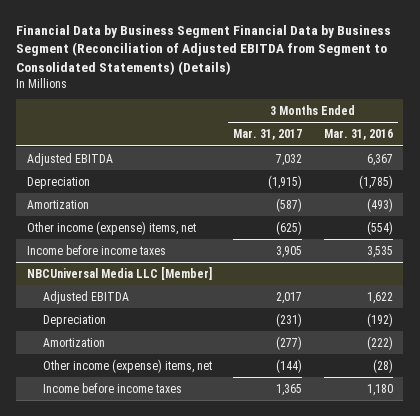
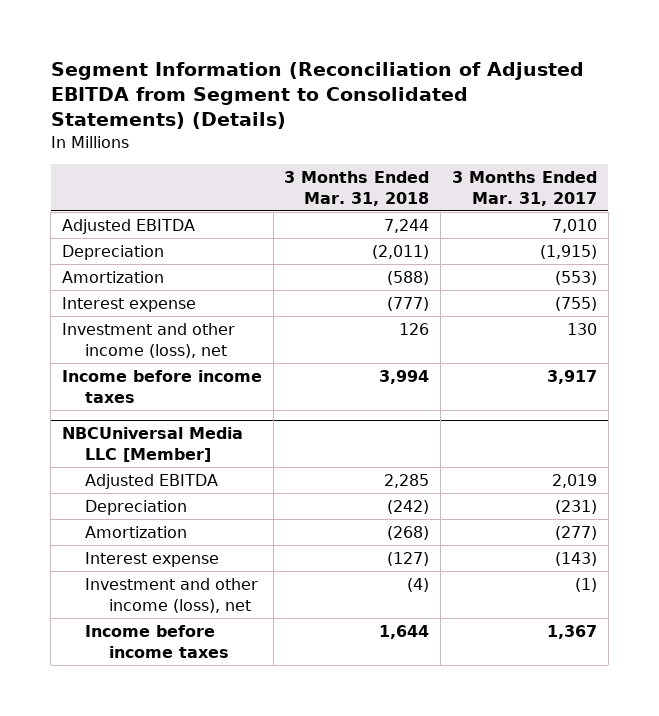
- Financial Data by Business Segment Financial Data by Business Segment (Reconciliation of Adjusted EBITDA from Segment to Consolidated Statements) (Details)
+ Segment Information (Reconciliation of Adjusted EBITDA from Segment to Consolidated Statements) (Details)
- | 3 Months Ended Mar. 31, 2017 | 3 Months Ended Mar. 31, 2016
+ | 3 Months Ended Mar. 31, 2018 | 3 Months Ended Mar. 31, 2017
- Adjusted EBITDA | 7,032 | 6,367
+ Adjusted EBITDA | 7,244 | 7,010
- Amortization | (587) | (493)
- Other income (expense) items, net | (625) | (554)
- Income before income taxes | 3,905 | 3,535
+ Amortization | (588) | (553)
+ Interest expense | (777) | (755)
+ Investment and other income (loss), net | 126 | 130
+ Income before income taxes | 3,994 | 3,917
@ NBCUniversal Media LLC [Member]
- Adjusted EBITDA | 2,017 | 1,622
+ Adjusted EBITDA | 2,285 | 2,019
- Other income (expense) items, net | (144) | (28)
- Income before income taxes | 1,365 | 1,180
+ Interest expense | (127) | (143)
+ Investment and other income (loss), net | (4) | (1)
+ Income before income taxes | 1,644 | 1,367

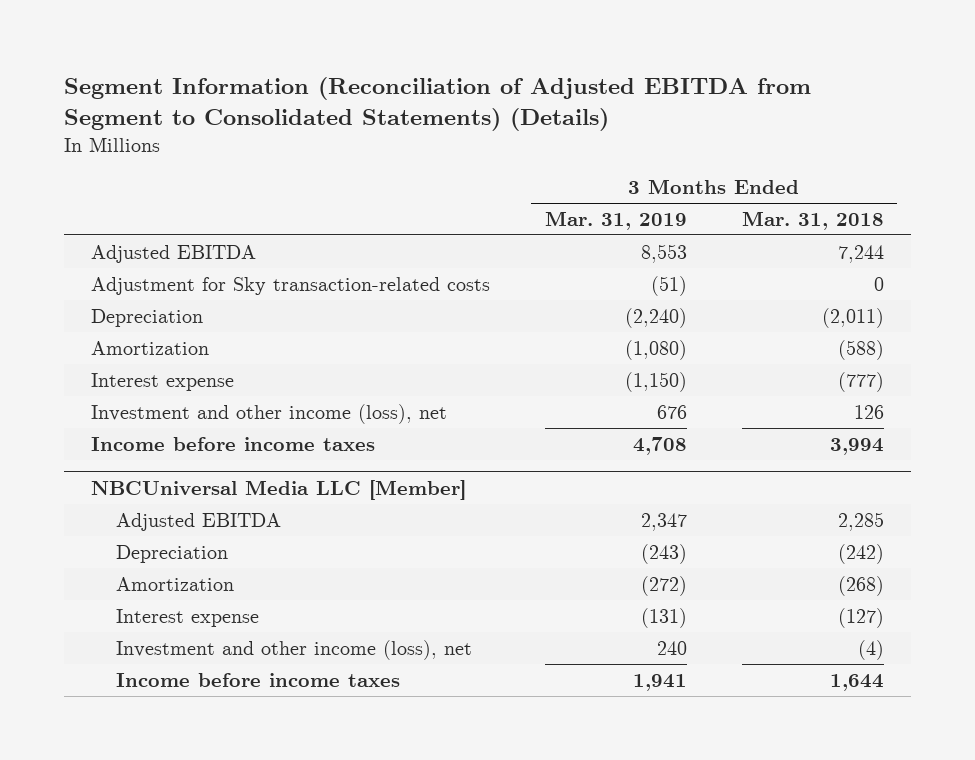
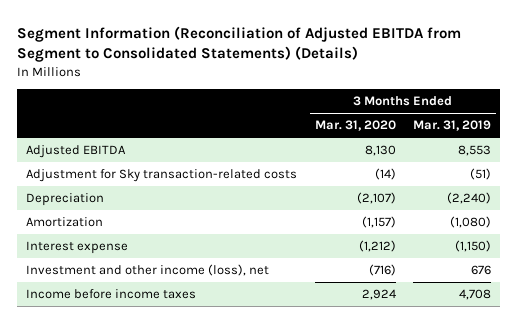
- | 3 Months Ended Mar. 31, 2019 | 3 Months Ended Mar. 31, 2018
+ | 3 Months Ended Mar. 31, 2020 | 3 Months Ended Mar. 31, 2019
- NBCUniversal Media LLC [Member]
- Adjusted EBITDA | 2,347 | 2,285
- Depreciation | (243) | (242)
- Amortization | (272) | (268)
- Interest expense | (131) | (127)
- Investment and other income (loss), net | 240 | (4)
- Income before income taxes | 1,941 | 1,644

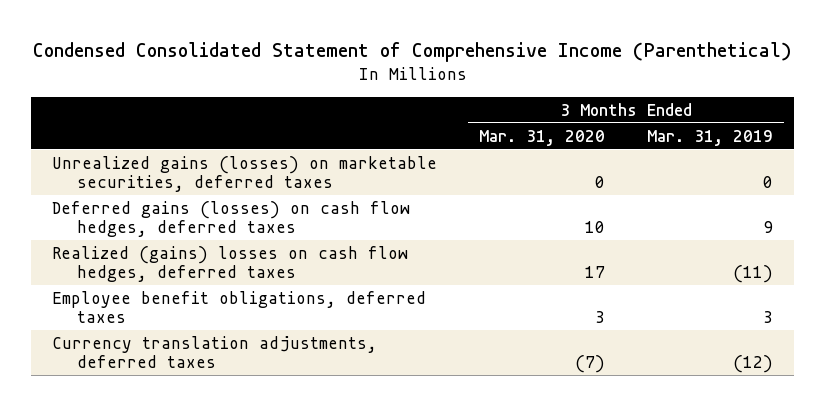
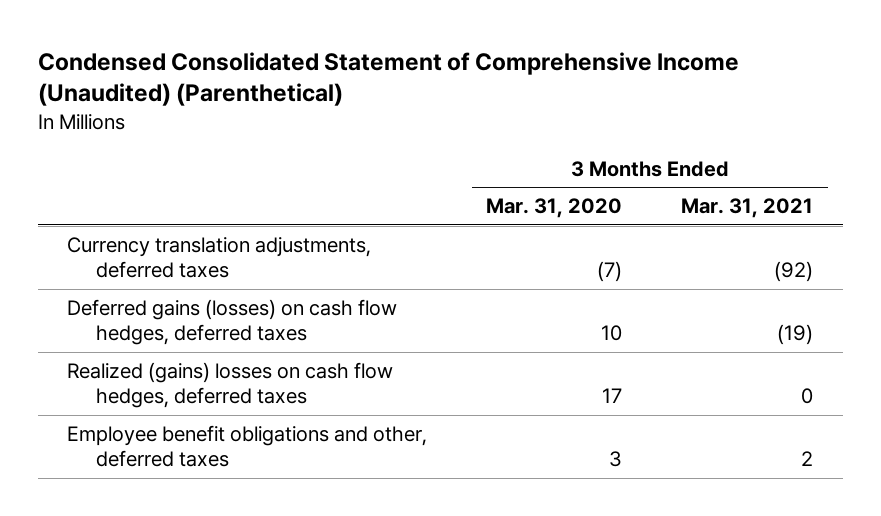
- Condensed Consolidated Statement of Comprehensive Income (Parenthetical)
+ Condensed Consolidated Statement of Comprehensive Income (Unaudited) (Parenthetical)
- | 3 Months Ended Mar. 31, 2020 | 3 Months Ended Mar. 31, 2019
+ | 3 Months Ended Mar. 31, 2020 | 3 Months Ended Mar. 31, 2021
- Unrealized gains (losses) on marketable securities, deferred taxes | 0 | 0
moved up: Currency translation adjustments, deferred taxes | (7) | (92)
- Employee benefit obligations, deferred taxes | 3 | 3
+ Employee benefit obligations and other, deferred taxes | 3 | 2

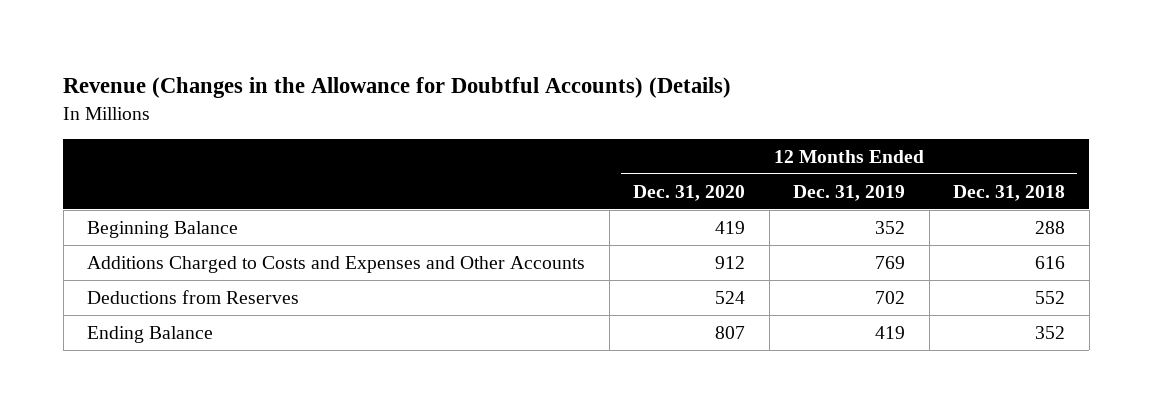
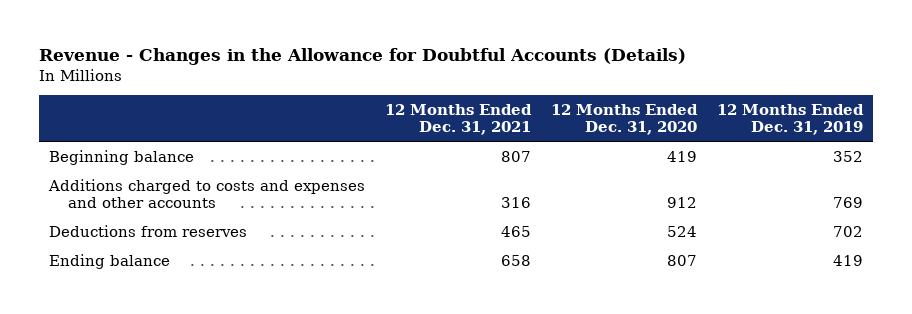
- Revenue (Changes in the Allowance for Doubtful Accounts) (Details)
+ Revenue - Changes in the Allowance for Doubtful Accounts (Details)
- | 12 Months Ended Dec. 31, 2020 | 12 Months Ended Dec. 31, 2019 | 12 Months Ended Dec. 31, 2018
+ | 12 Months Ended Dec. 31, 2021 | 12 Months Ended Dec. 31, 2020 | 12 Months Ended Dec. 31, 2019
- Beginning Balance | 419 | 352 | 288
- Additions Charged to Costs and Expenses and Other Accounts | 912 | 769 | 616
- Deductions from Reserves | 524 | 702 | 552
- Ending Balance | 807 | 419 | 352
+ Beginning balance | 807 | 419 | 352
+ Additions charged to costs and expenses and other accounts | 316 | 912 | 769
+ Deductions from reserves | 465 | 524 | 702
+ Ending balance | 658 | 807 | 419

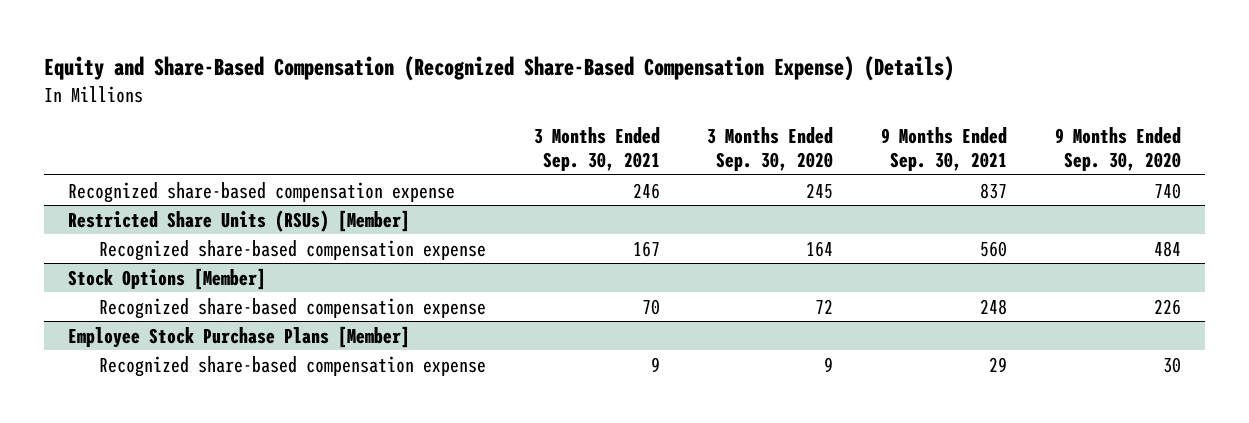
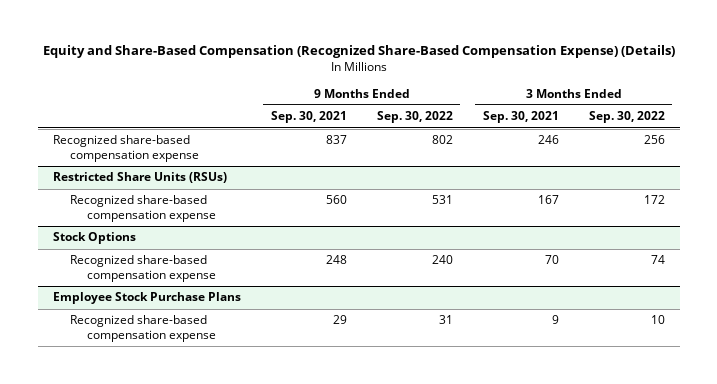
- | 3 Months Ended Sep. 30, 2021 | 3 Months Ended Sep. 30, 2020 | 9 Months Ended Sep. 30, 2021 | 9 Months Ended Sep. 30, 2020
+ | 9 Months Ended Sep. 30, 2021 | 9 Months Ended Sep. 30, 2022 | 3 Months Ended Sep. 30, 2021 | 3 Months Ended Sep. 30, 2022
- Restricted Share Units (RSUs) [Member]
+ Restricted Share Units (RSUs)
- Stock Options [Member]
+ Stock Options
- Employee Stock Purchase Plans [Member]
+ Employee Stock Purchase Plans

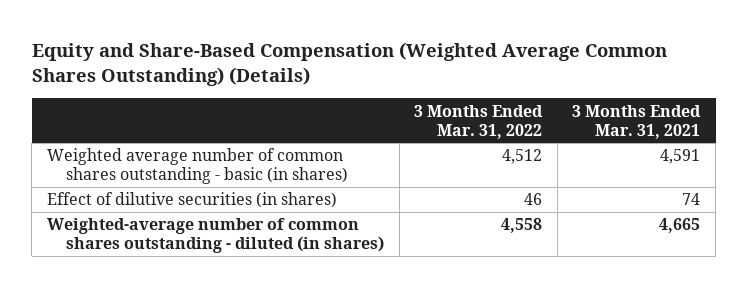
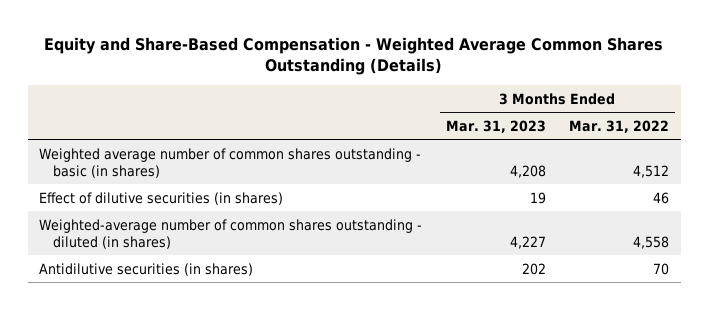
- Equity and Share-Based Compensation (Weighted Average Common Shares Outstanding) (Details)
+ Equity and Share-Based Compensation - Weighted Average Common Shares Outstanding (Details)
- | 3 Months Ended Mar. 31, 2022 | 3 Months Ended Mar. 31, 2021
+ | 3 Months Ended Mar. 31, 2023 | 3 Months Ended Mar. 31, 2022
+ Antidilutive securities (in shares) | 202 | 70

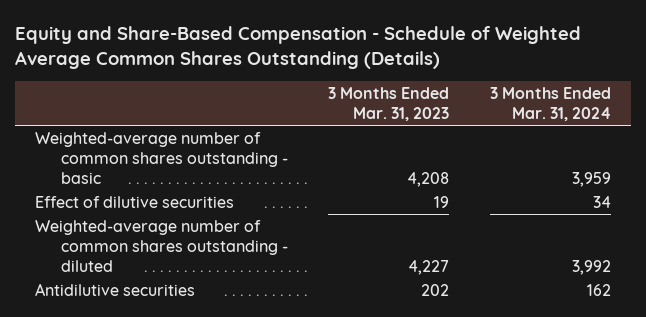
- Equity and Share-Based Compensation - Weighted Average Common Shares Outstanding (Details)
+ Equity and Share-Based Compensation - Schedule of Weighted Average Common Shares Outstanding (Details)
- | 3 Months Ended Mar. 31, 2023 | 3 Months Ended Mar. 31, 2022
+ | 3 Months Ended Mar. 31, 2023 | 3 Months Ended Mar. 31, 2024
- Weighted average number of common shares outstanding - basic (in shares) | 4,208 | 4,512
- Effect of dilutive securities (in shares) | 19 | 46
- Weighted-average number of common shares outstanding - diluted (in shares) | 4,227 | 4,558
- Antidilutive securities (in shares) | 202 | 70
+ Weighted-average number of common shares outstanding - basic | 4,208 | 3,959
+ Effect of dilutive securities | 19 | 34
+ Weighted-average number of common shares outstanding - diluted | 4,227 | 3,992
+ Antidilutive securities | 202 | 162

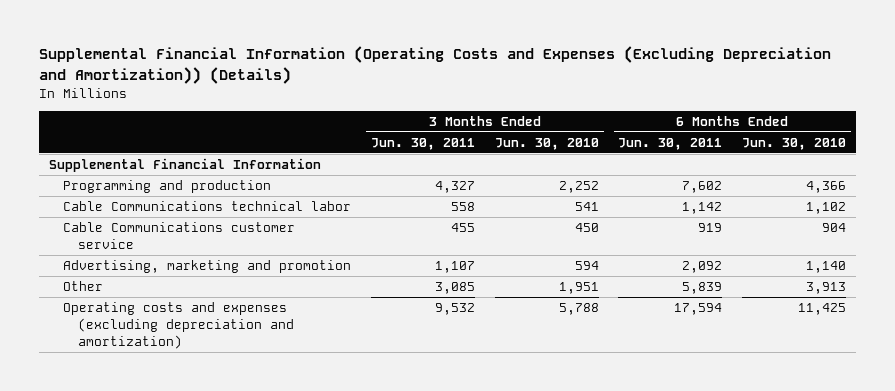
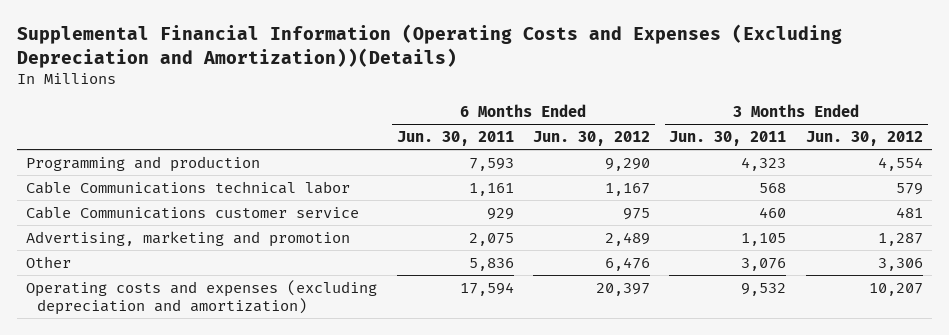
- Supplemental Financial Information (Operating Costs and Expenses (Excluding Depreciation and Amortization)) (Details)
+ Supplemental Financial Information (Operating Costs and Expenses (Excluding Depreciation and Amortization))(Details)
- | 3 Months Ended Jun. 30, 2011 | 3 Months Ended Jun. 30, 2010 | 6 Months Ended Jun. 30, 2011 | 6 Months Ended Jun. 30, 2010
+ | 6 Months Ended Jun. 30, 2011 | 6 Months Ended Jun. 30, 2012 | 3 Months Ended Jun. 30, 2011 | 3 Months Ended Jun. 30, 2012
- Supplemental Financial Information
- Programming and production | 4,327 | 2,252 | 7,602 | 4,366
- Cable Communications technical labor | 558 | 541 | 1,142 | 1,102
- Cable Communications customer service | 455 | 450 | 919 | 904
- Advertising, marketing and promotion | 1,107 | 594 | 2,092 | 1,140
- Other | 3,085 | 1,951 | 5,839 | 3,913
+ Programming and production | 7,593 | 9,290 | 4,323 | 4,554
+ Cable Communications technical labor | 1,161 | 1,167 | 568 | 579
+ Cable Communications customer service | 929 | 975 | 460 | 481
+ Advertising, marketing and promotion | 2,075 | 2,489 | 1,105 | 1,287
+ Other | 5,836 | 6,476 | 3,076 | 3,306

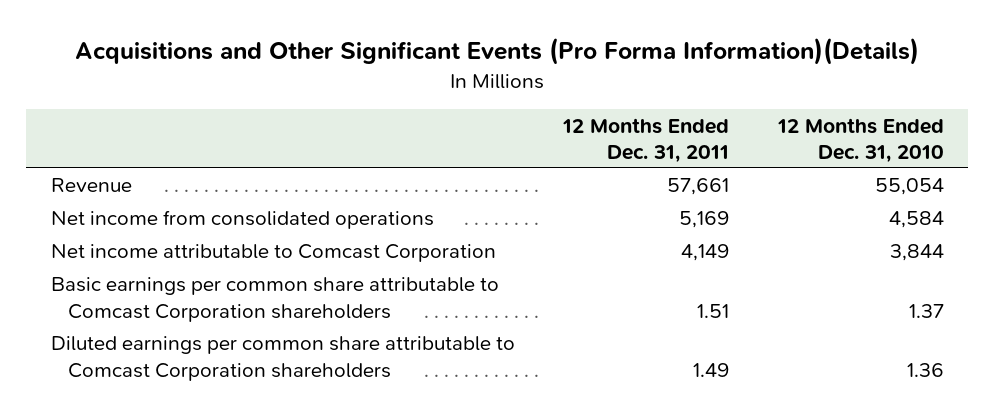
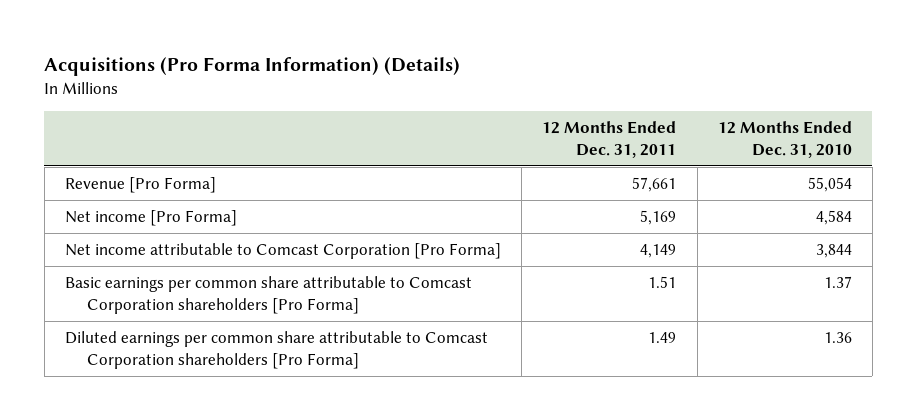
- Acquisitions and Other Significant Events (Pro Forma Information)(Details)
+ Acquisitions (Pro Forma Information) (Details)
- Revenue | 57,661 | 55,054
- Net income from consolidated operations | 5,169 | 4,584
- Net income attributable to Comcast Corporation | 4,149 | 3,844
- Basic earnings per common share attributable to Comcast Corporation shareholders | 1.51 | 1.37
- Diluted earnings per common share attributable to Comcast Corporation shareholders | 1.49 | 1.36
+ Revenue [Pro Forma] | 57,661 | 55,054
+ Net income [Pro Forma] | 5,169 | 4,584
+ Net income attributable to Comcast Corporation [Pro Forma] | 4,149 | 3,844
+ Basic earnings per common share attributable to Comcast Corporation shareholders [Pro Forma] | 1.51 | 1.37
+ Diluted earnings per common share attributable to Comcast Corporation shareholders [Pro Forma] | 1.49 | 1.36

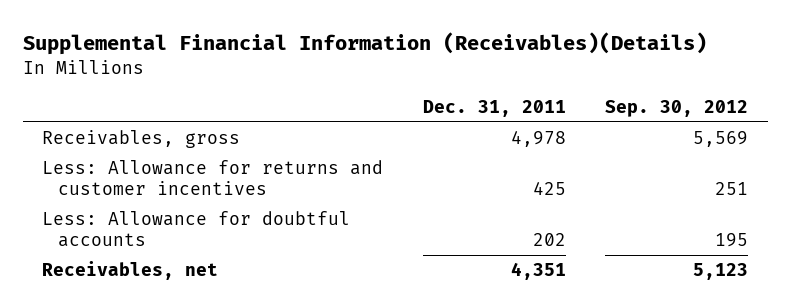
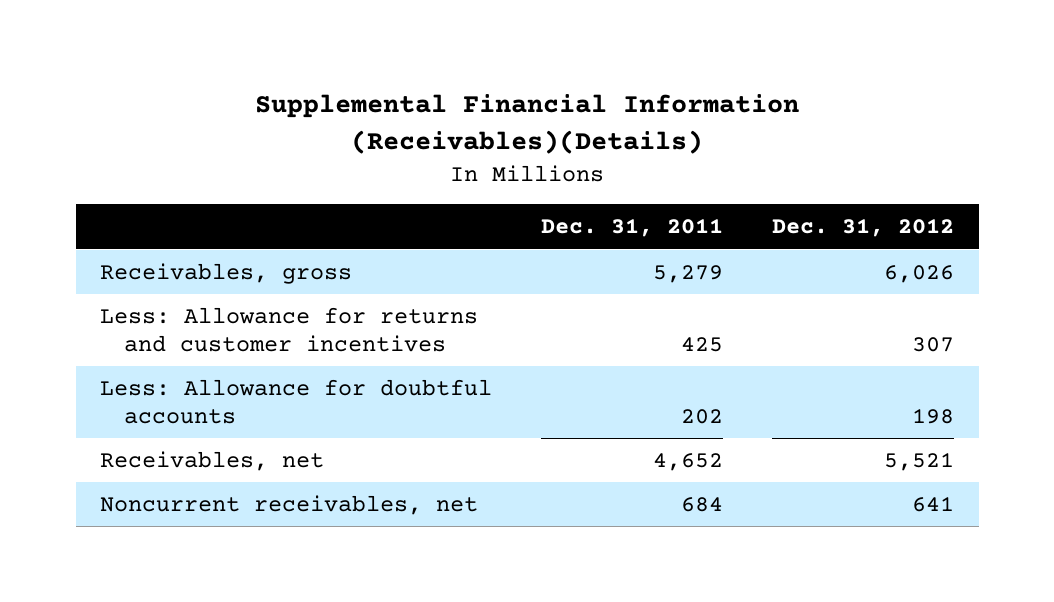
- | Dec. 31, 2011 | Sep. 30, 2012
+ | Dec. 31, 2011 | Dec. 31, 2012
- Receivables, gross | 4,978 | 5,569
+ Receivables, gross | 5,279 | 6,026
- Receivables, net | 4,351 | 5,123
+ Receivables, net | 4,652 | 5,521
+ Noncurrent receivables, net | 684 | 641

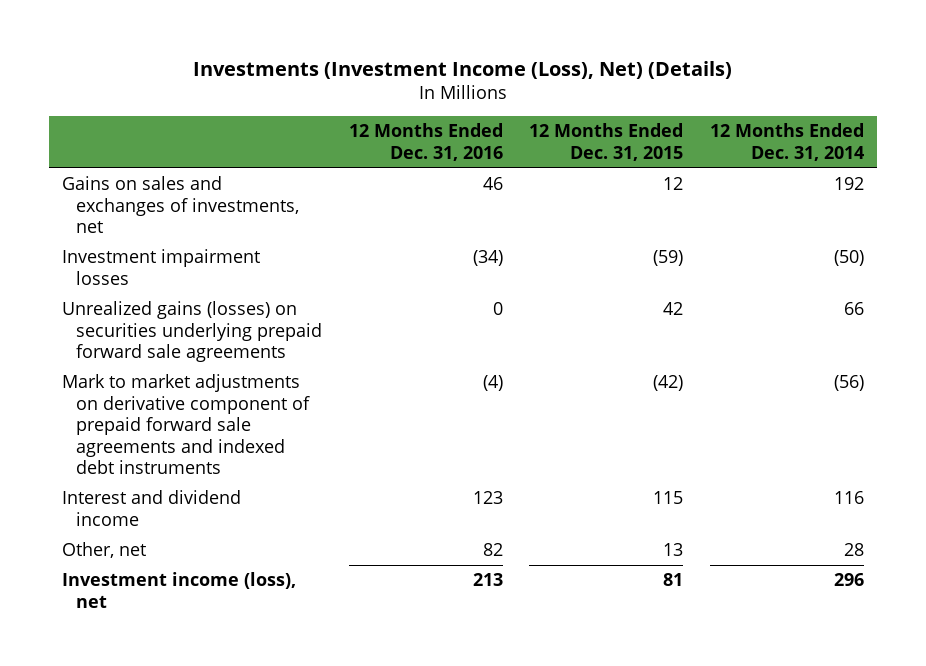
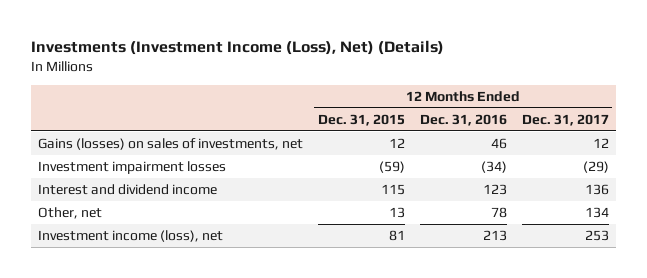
- | 12 Months Ended Dec. 31, 2016 | 12 Months Ended Dec. 31, 2015 | 12 Months Ended Dec. 31, 2014
+ | 12 Months Ended Dec. 31, 2015 | 12 Months Ended Dec. 31, 2016 | 12 Months Ended Dec. 31, 2017
- Gains on sales and exchanges of investments, net | 46 | 12 | 192
+ Gains (losses) on sales of investments, net | 12 | 46 | 12
- Unrealized gains (losses) on securities underlying prepaid forward sale agreements | 0 | 42 | 66
- Mark to market adjustments on derivative component of prepaid forward sale agreements and indexed debt instruments | (4) | (42) | (56)
- Other, net | 82 | 13 | 28
+ Other, net | 13 | 78 | 134

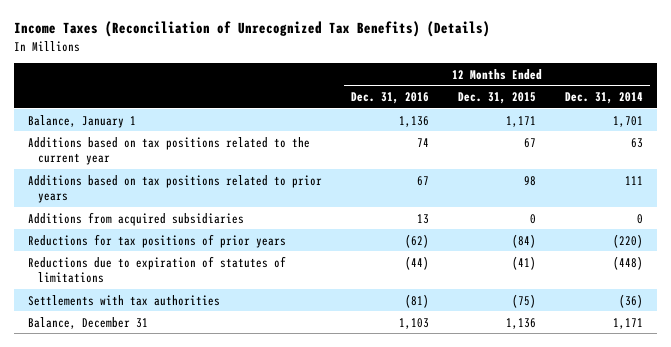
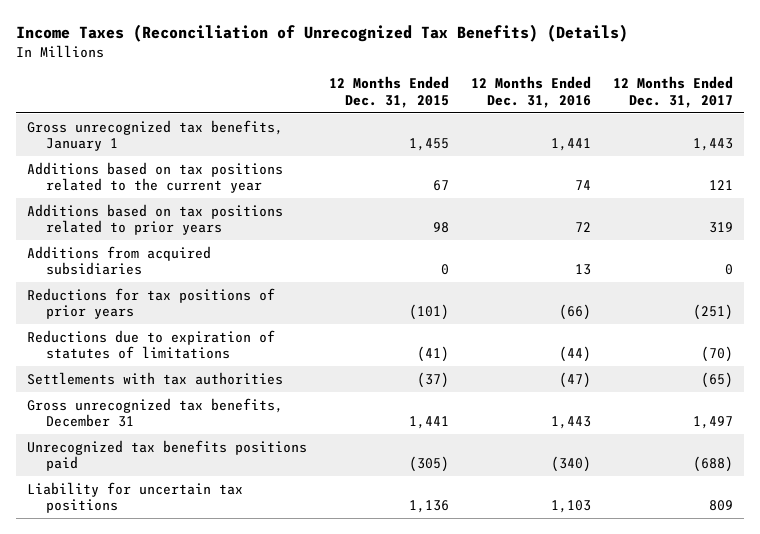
- | 12 Months Ended Dec. 31, 2016 | 12 Months Ended Dec. 31, 2015 | 12 Months Ended Dec. 31, 2014
+ | 12 Months Ended Dec. 31, 2015 | 12 Months Ended Dec. 31, 2016 | 12 Months Ended Dec. 31, 2017
- Balance, January 1 | 1,136 | 1,171 | 1,701
+ Gross unrecognized tax benefits, January 1 | 1,455 | 1,441 | 1,443
- Additions based on tax positions related to prior years | 67 | 98 | 111
+ Additions based on tax positions related to prior years | 98 | 72 | 319
- Reductions for tax positions of prior years | (62) | (84) | (220)
+ Reductions for tax positions of prior years | (101) | (66) | (251)
- Settlements with tax authorities | (81) | (75) | (36)
- Balance, December 31 | 1,103 | 1,136 | 1,171
+ Settlements with tax authorities | (37) | (47) | (65)
+ Gross unrecognized tax benefits, December 31 | 1,441 | 1,443 | 1,497
+ Unrecognized tax benefits positions paid | (305) | (340) | (688)
+ Liability for uncertain tax positions | 1,136 | 1,103 | 809

